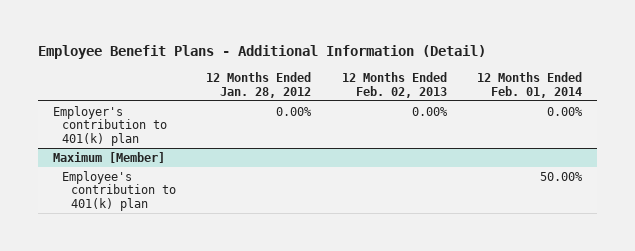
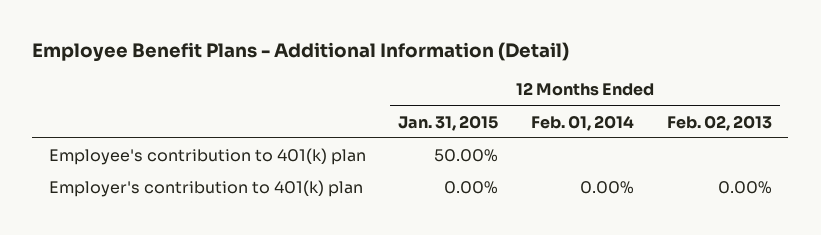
- | 12 Months Ended Jan. 28, 2012 | 12 Months Ended Feb. 02, 2013 | 12 Months Ended Feb. 01, 2014
+ | 12 Months Ended Jan. 31, 2015 | 12 Months Ended Feb. 01, 2014 | 12 Months Ended Feb. 02, 2013
+ Employee's contribution to 401(k) plan | 50.00% | |
- Maximum [Member]
- Employee's contribution to 401(k) plan | | | 50.00%

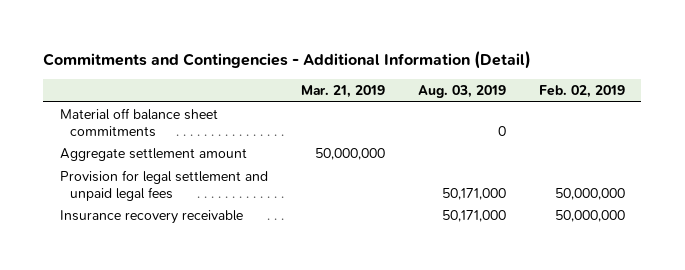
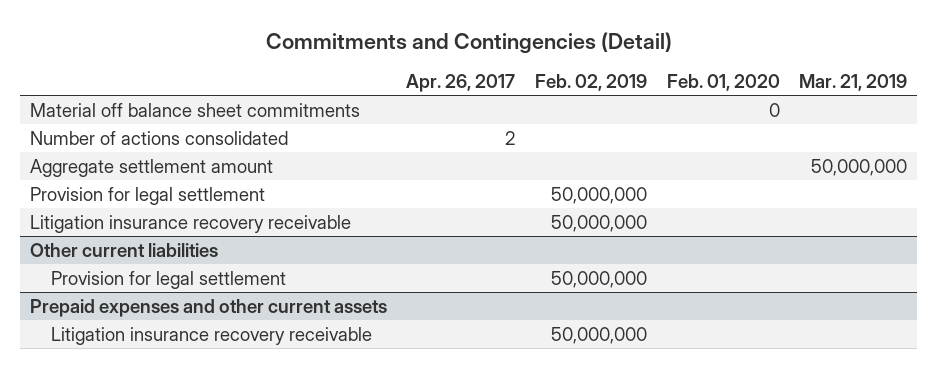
- Commitments and Contingencies - Additional Information (Detail)
+ Commitments and Contingencies (Detail)
- | Mar. 21, 2019 | Aug. 03, 2019 | Feb. 02, 2019
+ | Apr. 26, 2017 | Feb. 02, 2019 | Feb. 01, 2020 | Mar. 21, 2019
+ Number of actions consolidated | 2 | | |
- Provision for legal settlement and unpaid legal fees | | 50,171,000 | 50,000,000
- Insurance recovery receivable | | 50,171,000 | 50,000,000
+ Provision for legal settlement | | 50,000,000 | |
+ Litigation insurance recovery receivable | | 50,000,000 | |
+ Other current liabilities
+ Provision for legal settlement | | 50,000,000 | |
+ Prepaid expenses and other current assets
+ Litigation insurance recovery receivable | | 50,000,000 | |

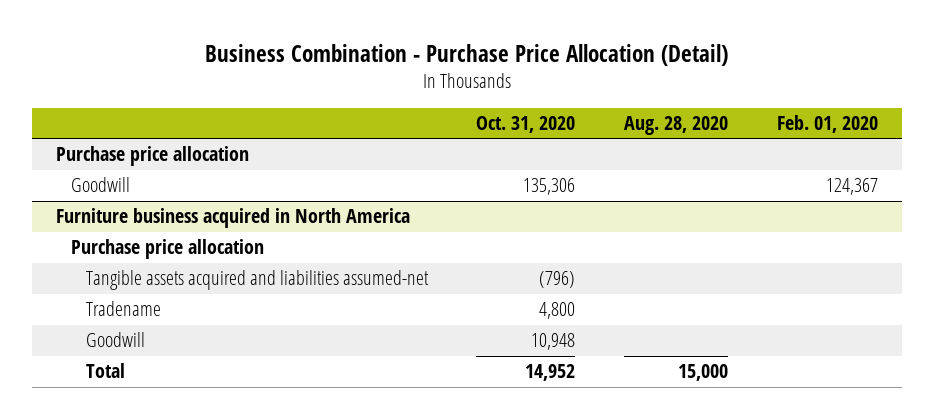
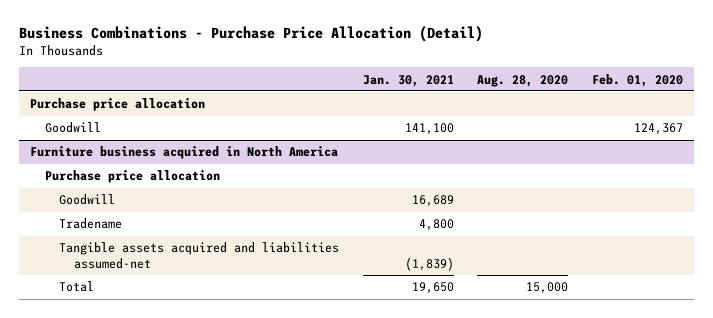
- Business Combination - Purchase Price Allocation (Detail)
+ Business Combinations - Purchase Price Allocation (Detail)
- | Oct. 31, 2020 | Aug. 28, 2020 | Feb. 01, 2020
+ | Jan. 30, 2021 | Aug. 28, 2020 | Feb. 01, 2020
@ Furniture business acquired in North America
moved down: Tradename | 4,800 | |
moved down: Tangible assets acquired and liabilities assumed-net | (1,839) | |

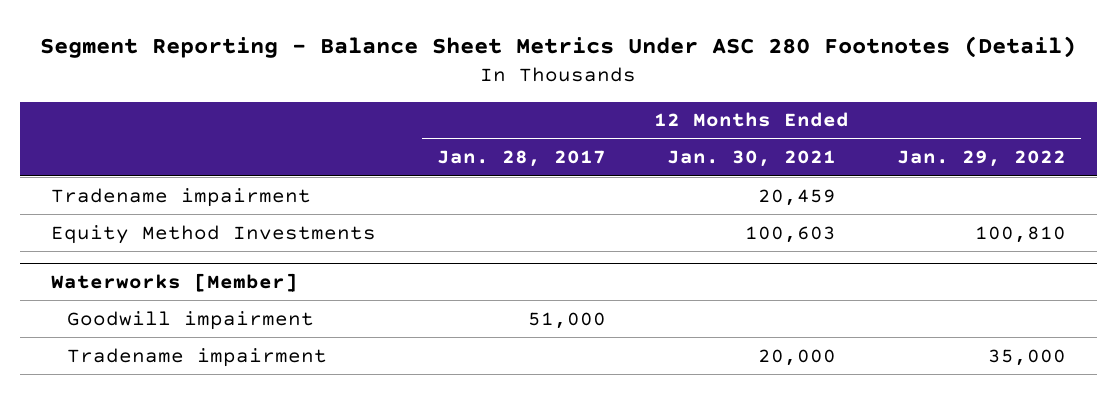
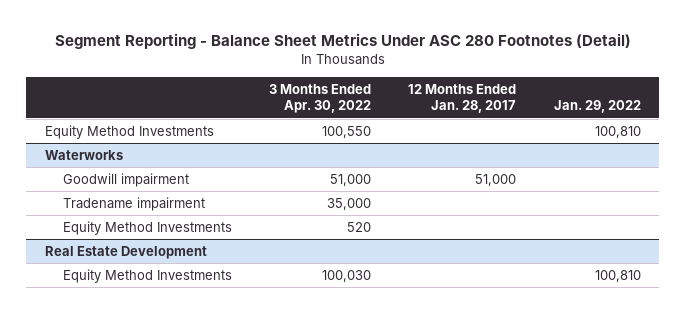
- | 12 Months Ended Jan. 28, 2017 | 12 Months Ended Jan. 30, 2021 | 12 Months Ended Jan. 29, 2022
+ | 3 Months Ended Apr. 30, 2022 | 12 Months Ended Jan. 28, 2017 | Jan. 29, 2022
- Tradename impairment | | 20,459 |
- Waterworks [Member]
+ Waterworks
+ Equity Method Investments | 520 | |
+ Real Estate Development
+ Equity Method Investments | 100,030 | | 100,810

